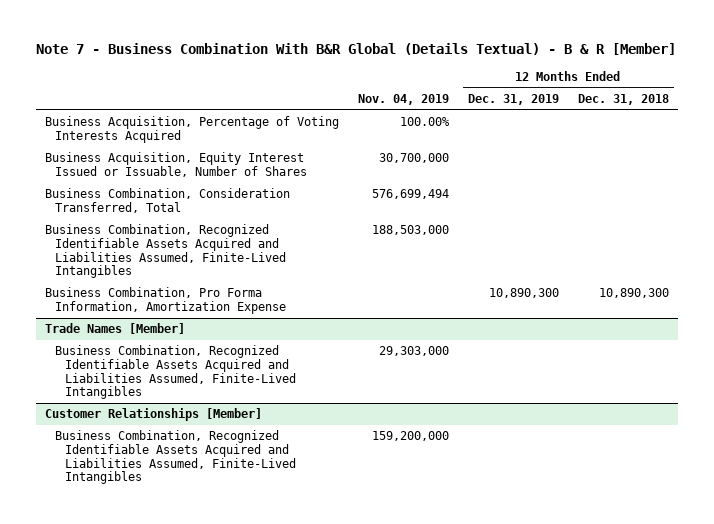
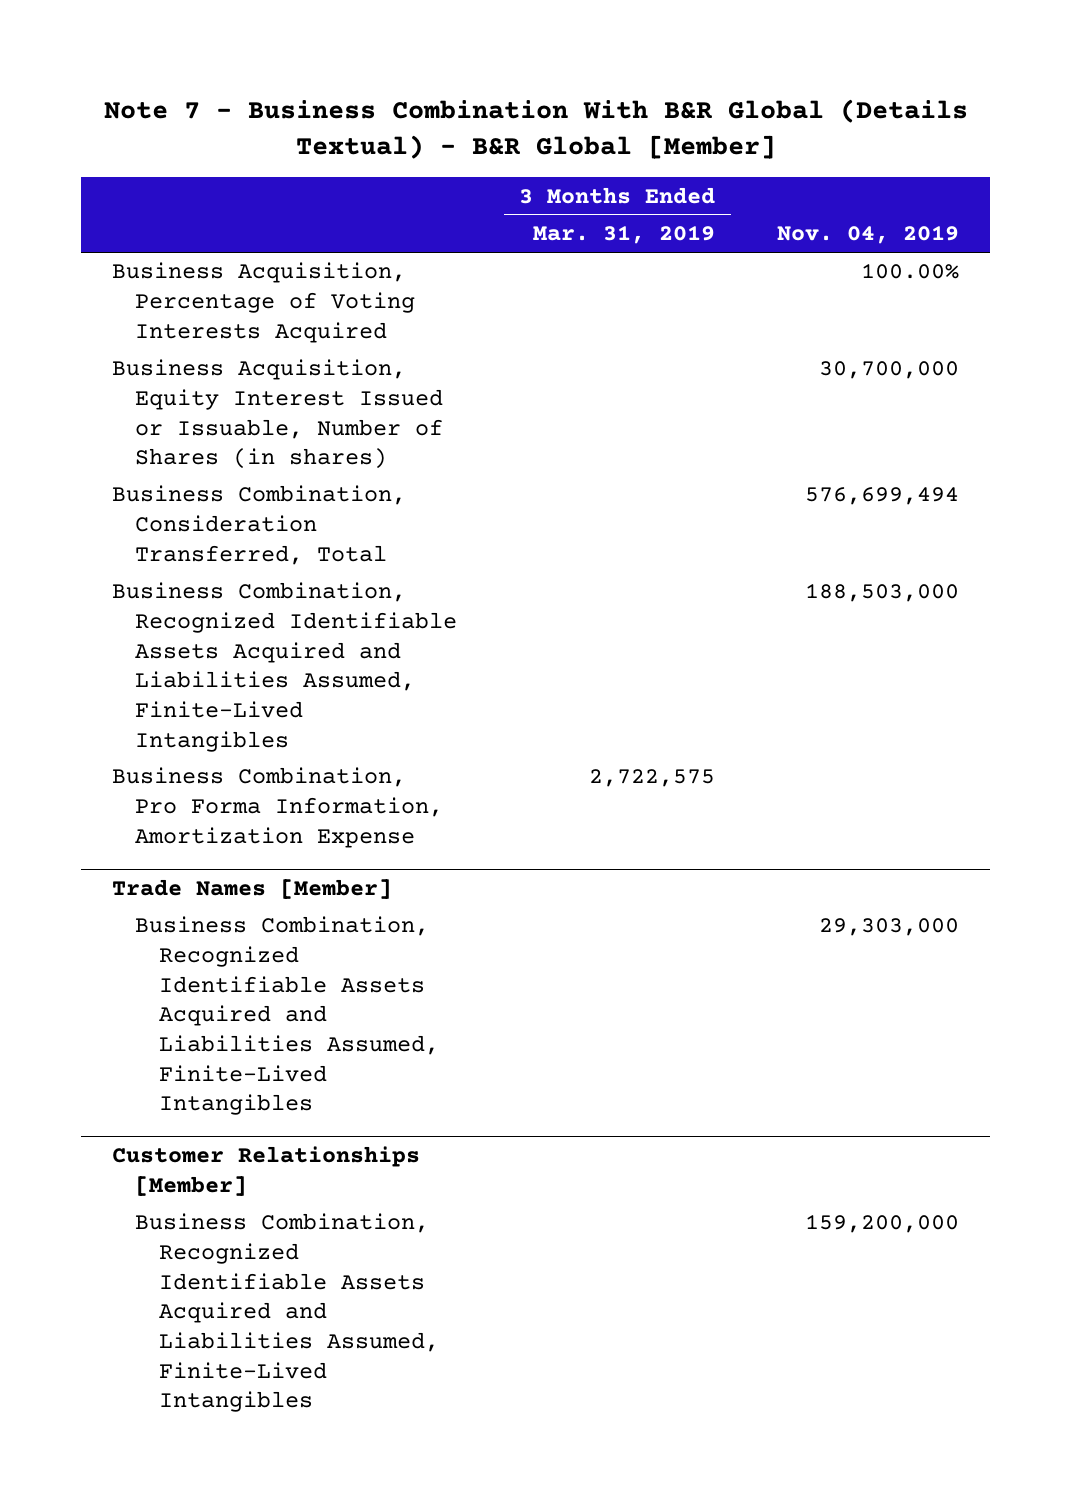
- Note 7 - Business Combination With B&R Global (Details Textual) - B & R [Member]
+ Note 7 - Business Combination With B&R Global (Details Textual) - B&R Global [Member]
- | Nov. 04, 2019 | 12 Months Ended Dec. 31, 2019 | 12 Months Ended Dec. 31, 2018
+ | 3 Months Ended Mar. 31, 2019 | Nov. 04, 2019
- Business Acquisition, Equity Interest Issued or Issuable, Number of Shares | 30,700,000 | |
+ Business Acquisition, Equity Interest Issued or Issuable, Number of Shares (in shares) | | 30,700,000

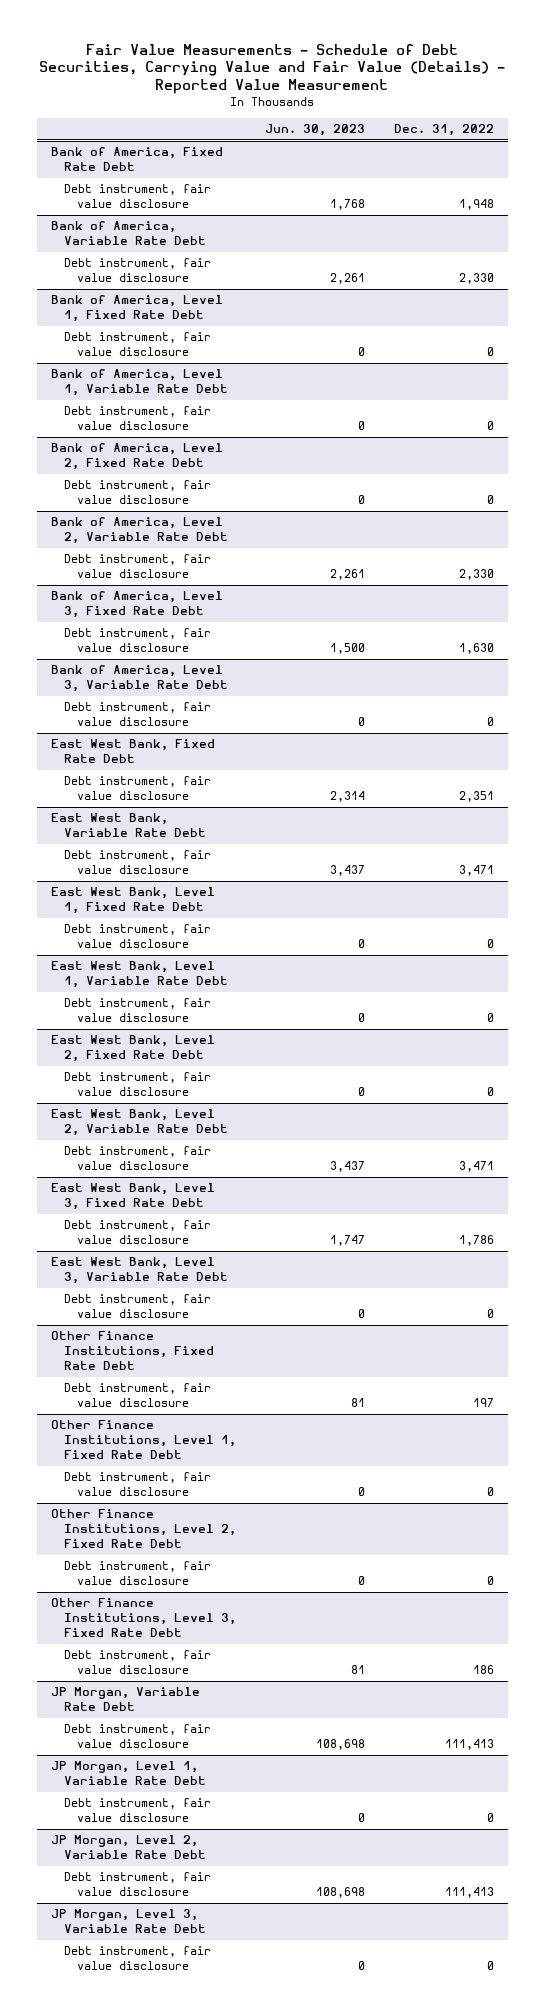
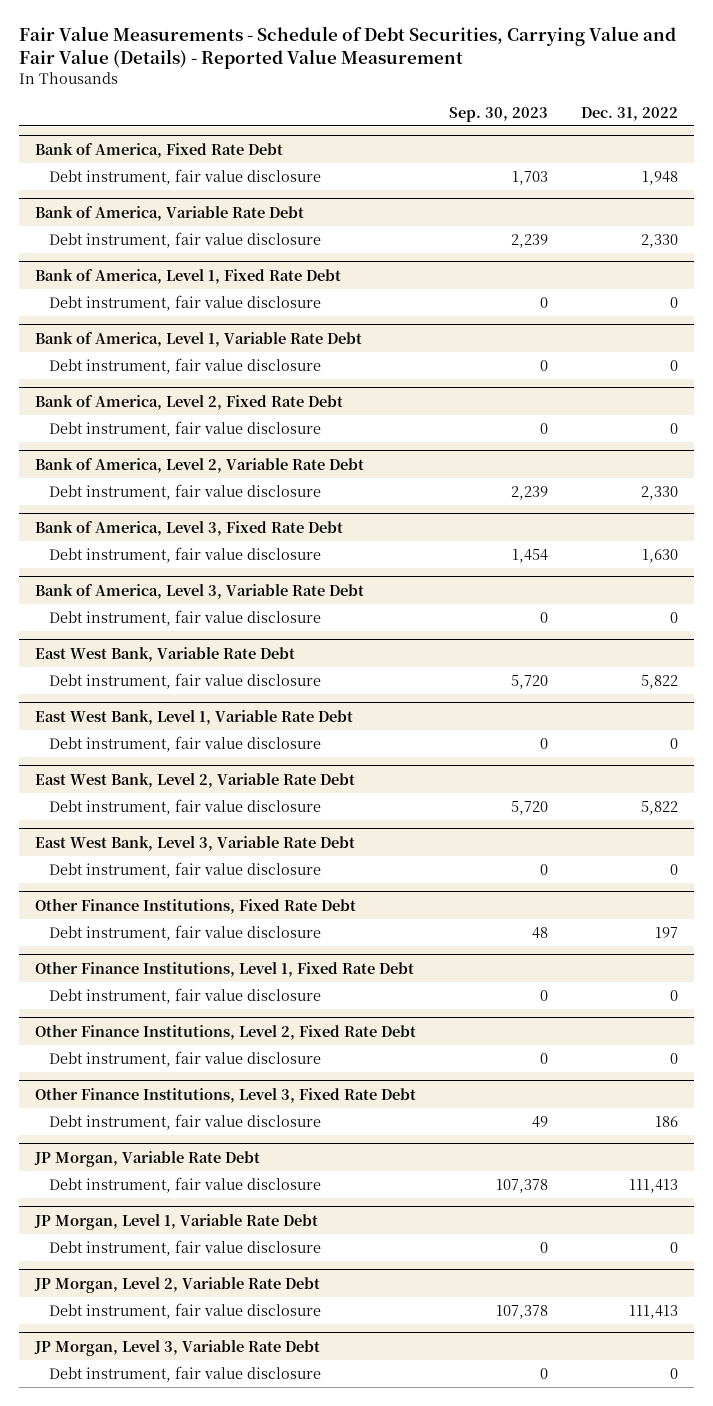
- | Jun. 30, 2023 | Dec. 31, 2022
+ | Sep. 30, 2023 | Dec. 31, 2022
- East West Bank, Fixed Rate Debt
- Debt instrument, fair value disclosure | 2,314 | 2,351
@ East West Bank, Variable Rate Debt
- Debt instrument, fair value disclosure | 3,437 | 3,471
- East West Bank, Level 1, Fixed Rate Debt
- Debt instrument, fair value disclosure | 0 | 0
@ East West Bank, Variable Rate Debt
+ Debt instrument, fair value disclosure | 5,720 | 5,822
- East West Bank, Level 2, Fixed Rate Debt
- Debt instrument, fair value disclosure | 0 | 0
@ East West Bank, Level 2, Variable Rate Debt
- Debt instrument, fair value disclosure | 3,437 | 3,471
- East West Bank, Level 3, Fixed Rate Debt
- Debt instrument, fair value disclosure | 1,747 | 1,786
@ East West Bank, Level 2, Variable Rate Debt
+ Debt instrument, fair value disclosure | 5,720 | 5,822

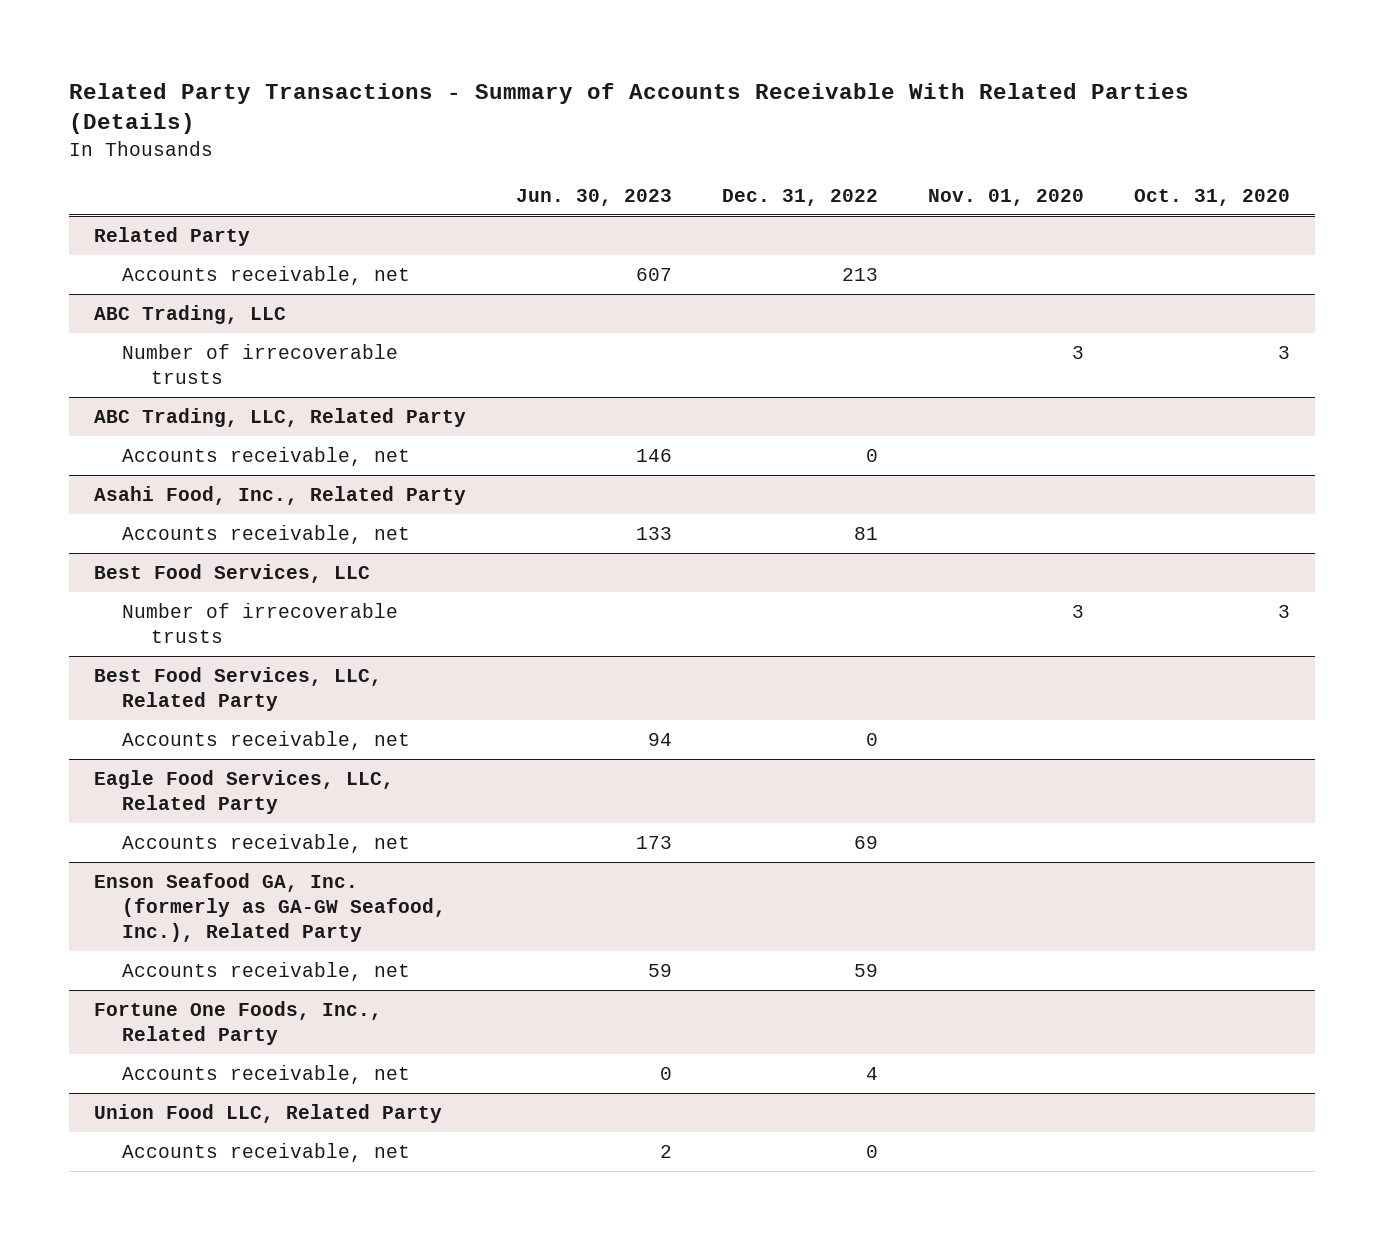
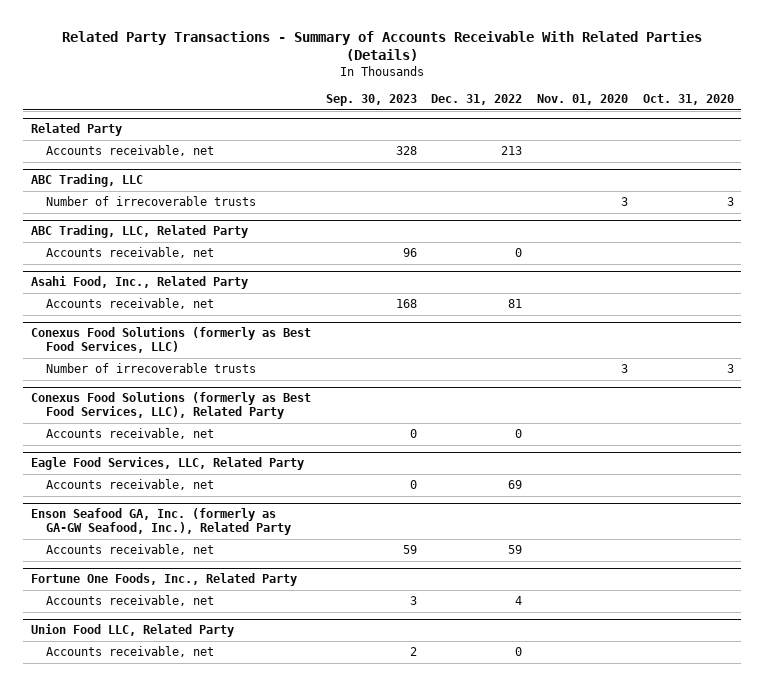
- | Jun. 30, 2023 | Dec. 31, 2022 | Nov. 01, 2020 | Oct. 31, 2020
+ | Sep. 30, 2023 | Dec. 31, 2022 | Nov. 01, 2020 | Oct. 31, 2020
- Best Food Services, LLC
+ Conexus Food Solutions (formerly as Best Food Services, LLC)
- Best Food Services, LLC, Related Party
+ Conexus Food Solutions (formerly as Best Food Services, LLC), Related Party

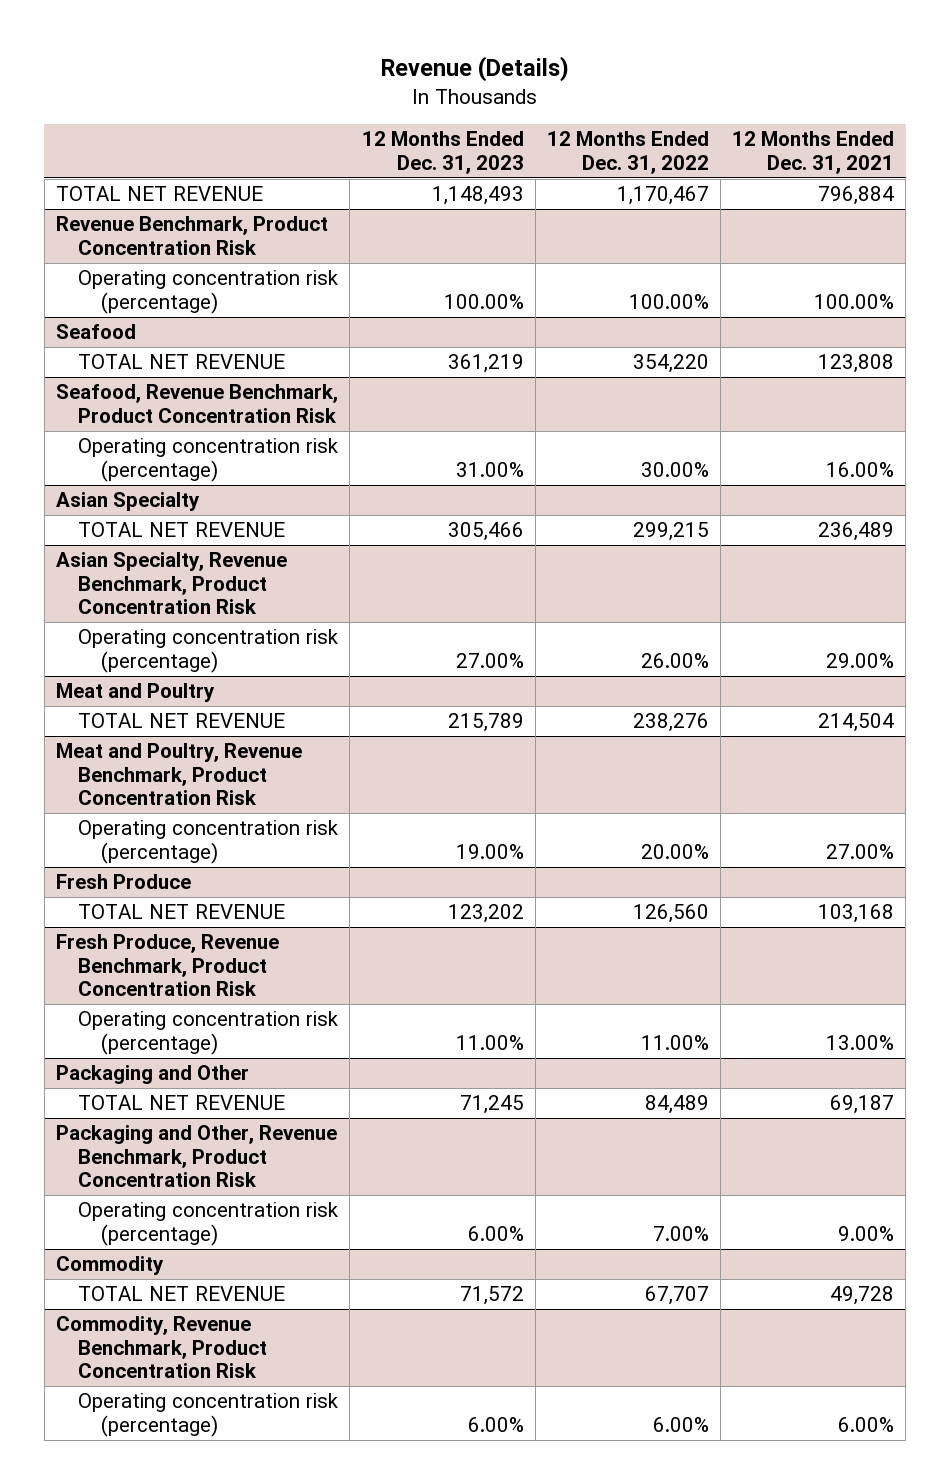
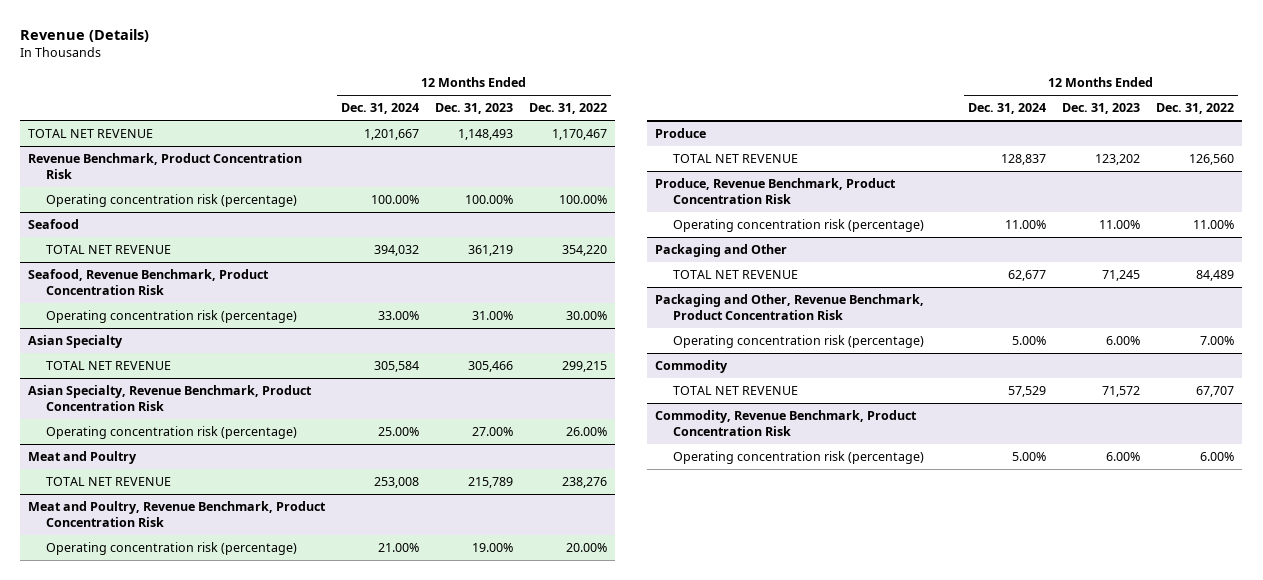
- | 12 Months Ended Dec. 31, 2023 | 12 Months Ended Dec. 31, 2022 | 12 Months Ended Dec. 31, 2021
+ | 12 Months Ended Dec. 31, 2024 | 12 Months Ended Dec. 31, 2023 | 12 Months Ended Dec. 31, 2022
- Fresh Produce
+ Produce
- Fresh Produce, Revenue Benchmark, Product Concentration Risk
+ Produce, Revenue Benchmark, Product Concentration Risk

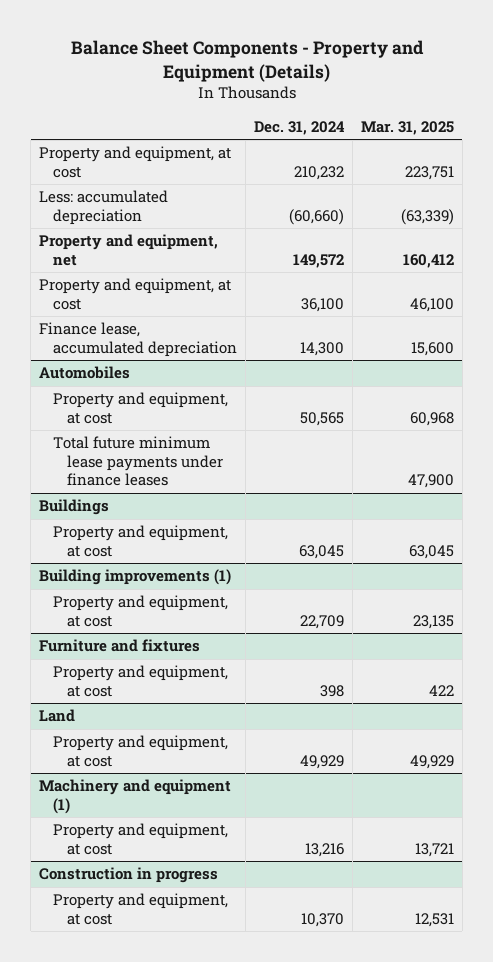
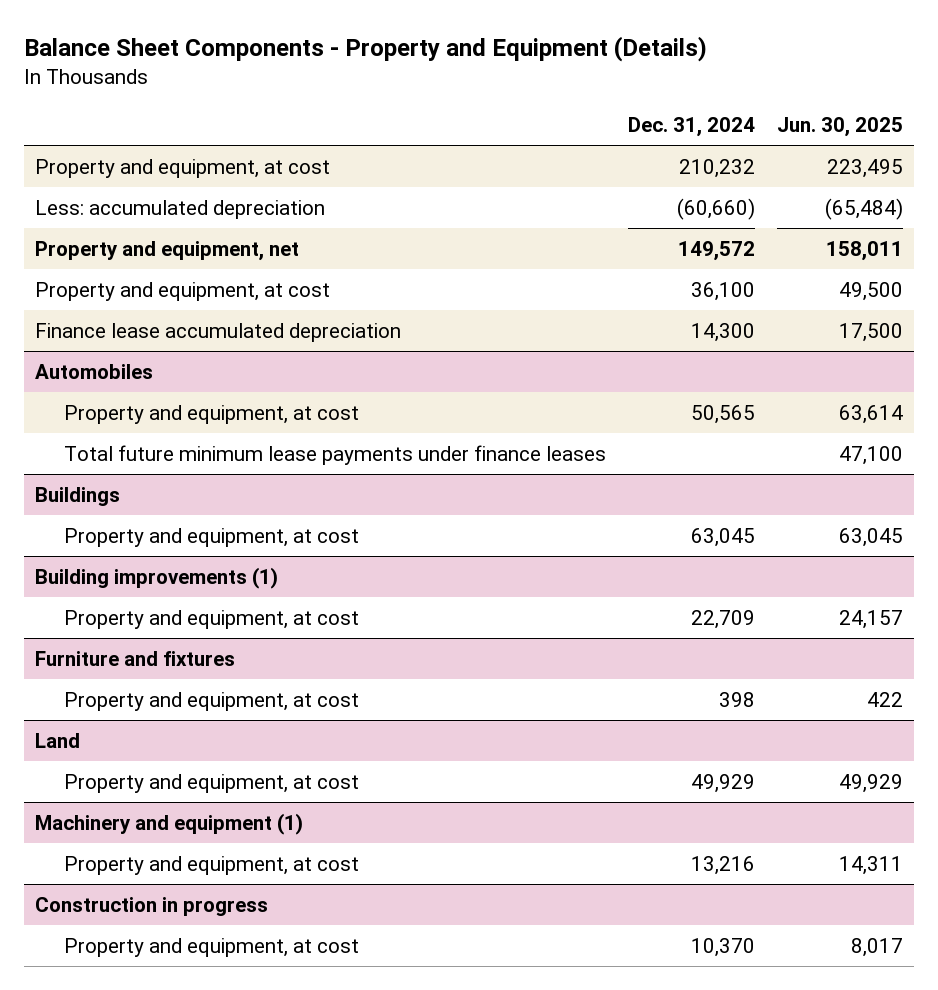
- | Dec. 31, 2024 | Mar. 31, 2025
+ | Dec. 31, 2024 | Jun. 30, 2025
- Finance lease, accumulated depreciation | 14,300 | 15,600
+ Finance lease accumulated depreciation | 14,300 | 17,500

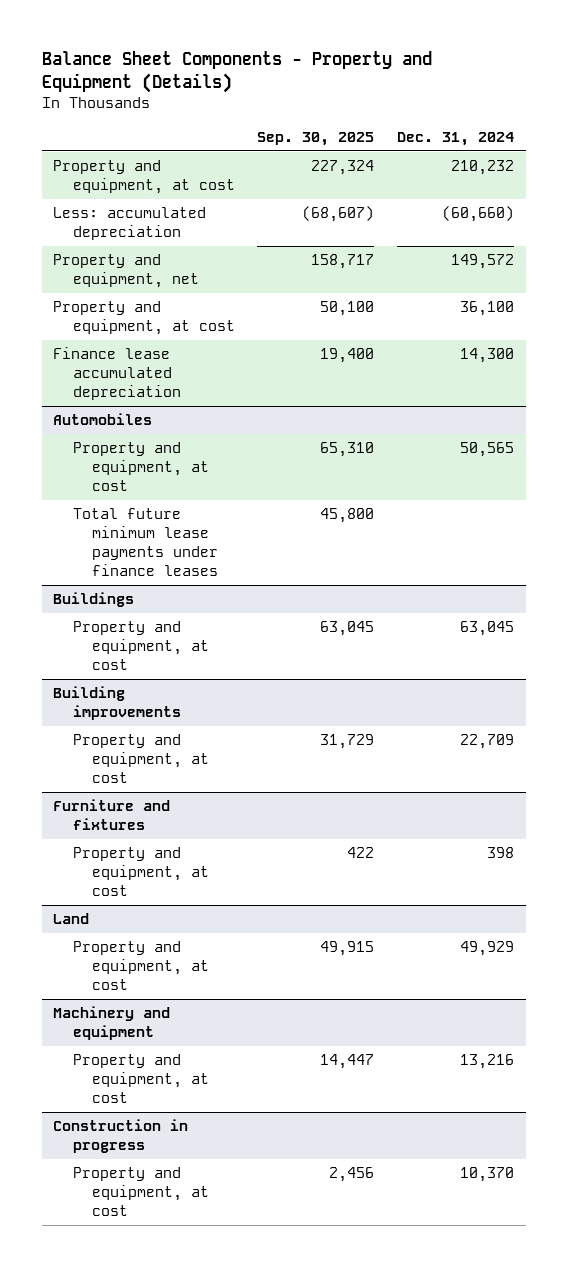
- | Dec. 31, 2024 | Jun. 30, 2025
+ | Sep. 30, 2025 | Dec. 31, 2024
- Building improvements (1)
+ Building improvements
- Machinery and equipment (1)
+ Machinery and equipment

